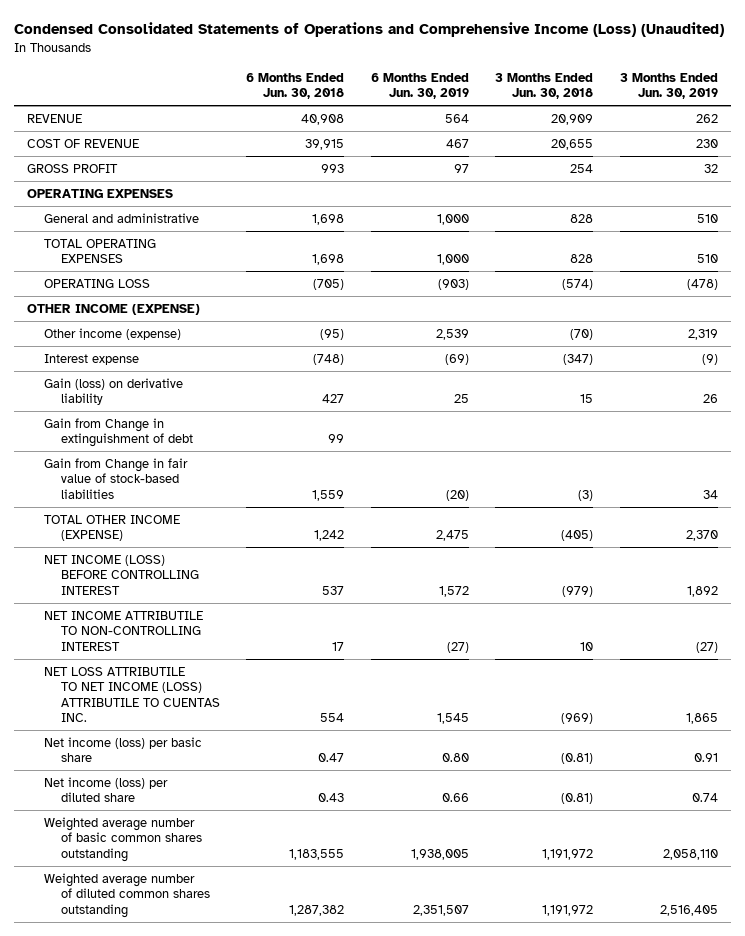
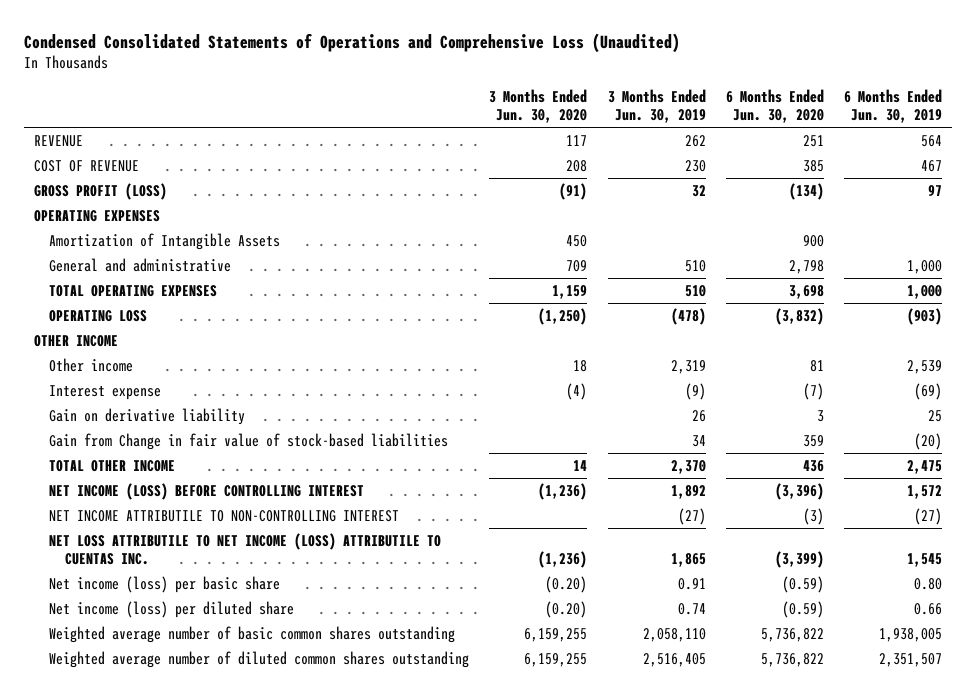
- Condensed Consolidated Statements of Operations and Comprehensive Income (Loss) (Unaudited)
+ Condensed Consolidated Statements of Operations and Comprehensive Loss (Unaudited)
- | 6 Months Ended Jun. 30, 2018 | 6 Months Ended Jun. 30, 2019 | 3 Months Ended Jun. 30, 2018 | 3 Months Ended Jun. 30, 2019
+ | 3 Months Ended Jun. 30, 2020 | 3 Months Ended Jun. 30, 2019 | 6 Months Ended Jun. 30, 2020 | 6 Months Ended Jun. 30, 2019
- GROSS PROFIT | 993 | 97 | 254 | 32
+ GROSS PROFIT (LOSS) | (91) | 32 | (134) | 97
+ Amortization of Intangible Assets | 450 | | 900 |
- OTHER INCOME (EXPENSE)
- Other income (expense) | (95) | 2,539 | (70) | 2,319
+ OTHER INCOME
+ Other income | 18 | 2,319 | 81 | 2,539
- Gain (loss) on derivative liability | 427 | 25 | 15 | 26
- Gain from Change in extinguishment of debt | 99 | | |
+ Gain on derivative liability | | 26 | 3 | 25
- TOTAL OTHER INCOME (EXPENSE) | 1,242 | 2,475 | (405) | 2,370
+ TOTAL OTHER INCOME | 14 | 2,370 | 436 | 2,475

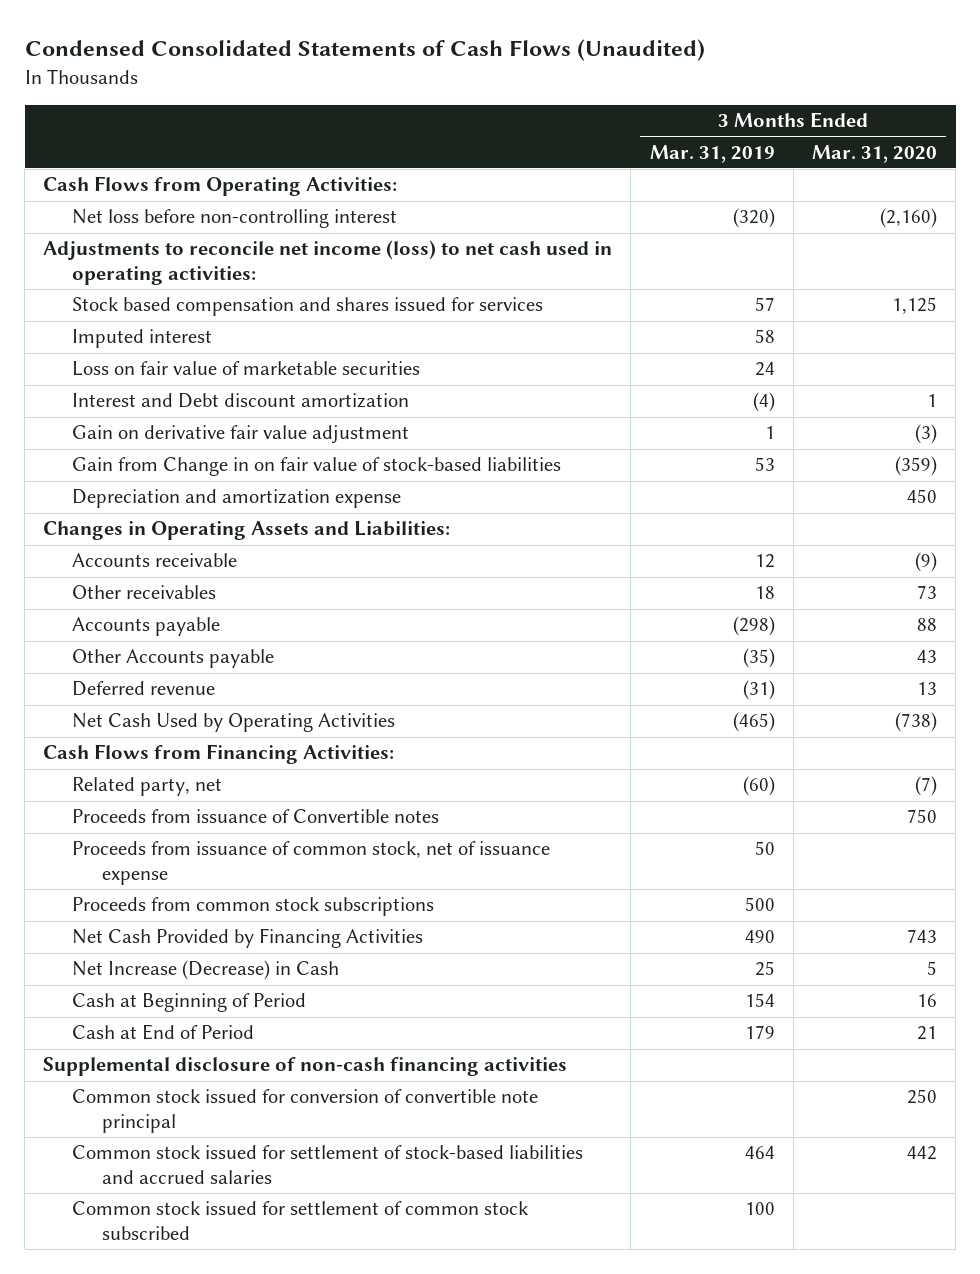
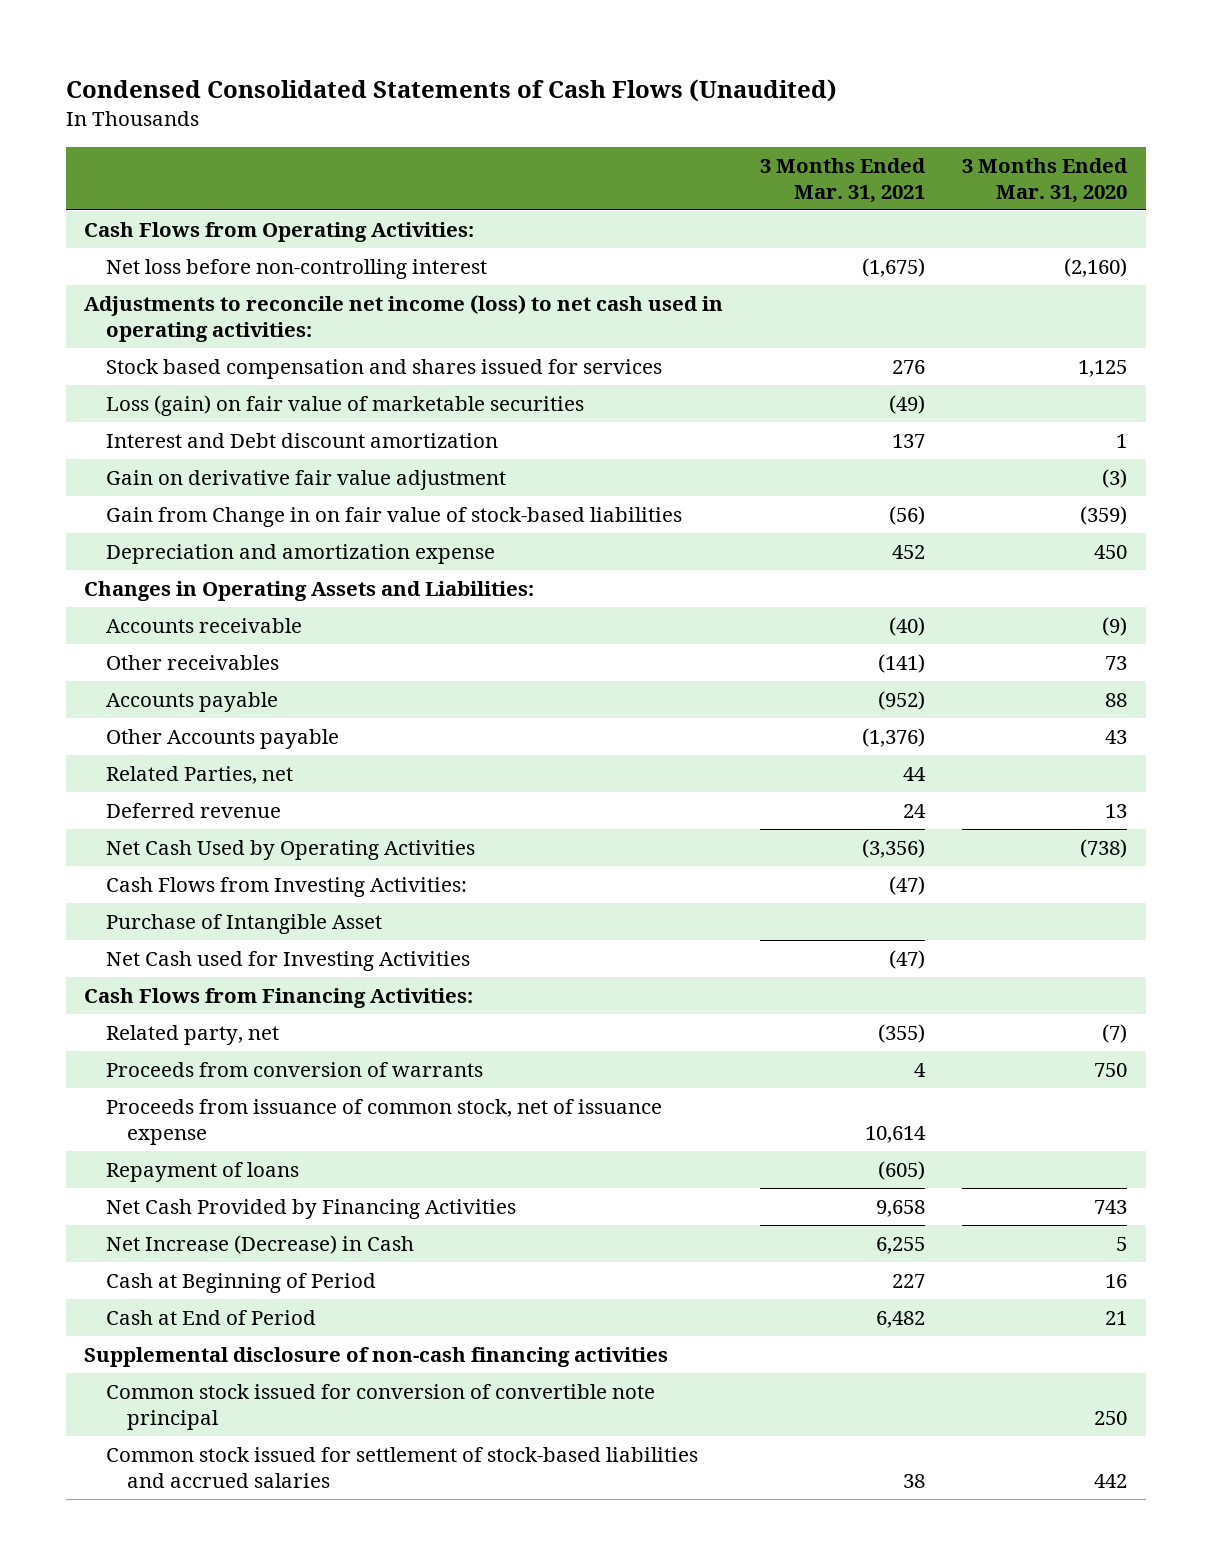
- | 3 Months Ended Mar. 31, 2019 | 3 Months Ended Mar. 31, 2020
+ | 3 Months Ended Mar. 31, 2021 | 3 Months Ended Mar. 31, 2020
- Imputed interest | 58 |
- Loss on fair value of marketable securities | 24 |
+ Loss (gain) on fair value of marketable securities | (49) |
+ Related Parties, net | 44 |
+ Cash Flows from Investing Activities: | (47) |
+ Purchase of Intangible Asset
+ Net Cash used for Investing Activities | (47) |
- Proceeds from issuance of Convertible notes | | 750
+ Proceeds from conversion of warrants | 4 | 750
- Proceeds from common stock subscriptions | 500 |
+ Repayment of loans | (605) |
- Common stock issued for settlement of common stock subscribed | 100 |

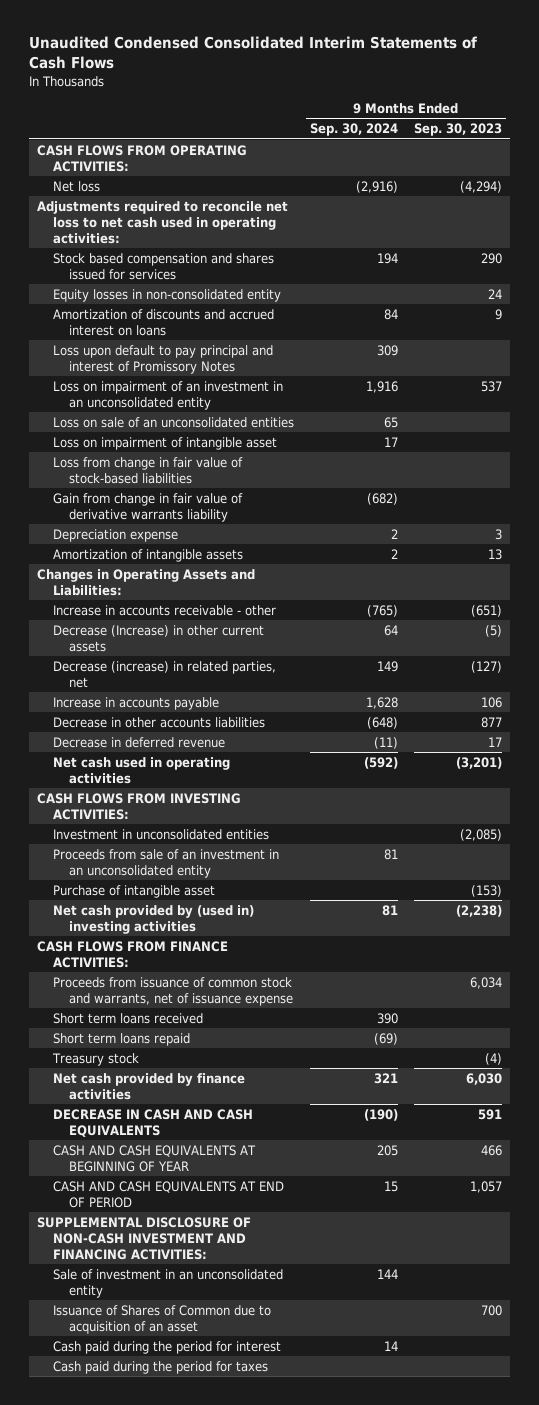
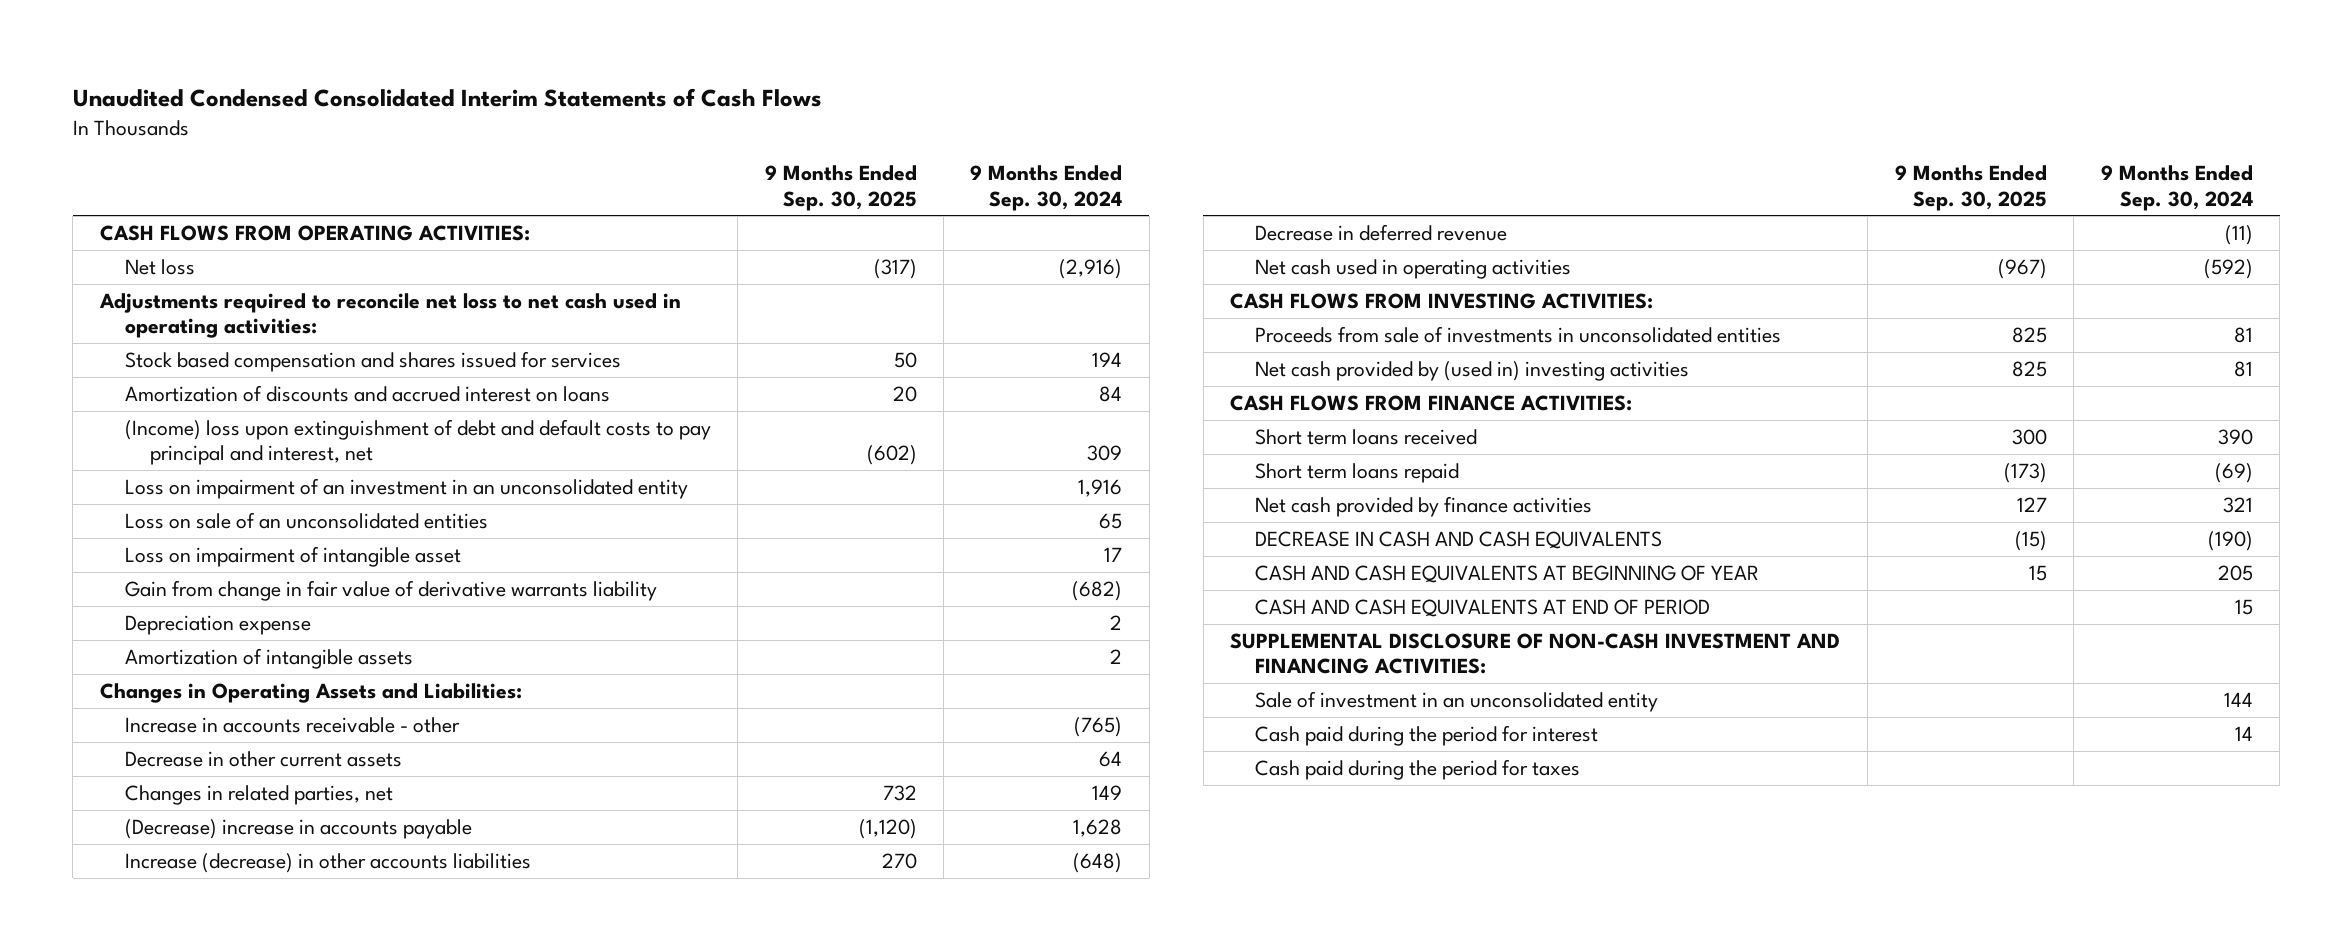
- | 9 Months Ended Sep. 30, 2024 | 9 Months Ended Sep. 30, 2023
+ | 9 Months Ended Sep. 30, 2025 | 9 Months Ended Sep. 30, 2024
- Equity losses in non-consolidated entity | | 24
- Loss upon default to pay principal and interest of Promissory Notes | 309 |
+ (Income) loss upon extinguishment of debt and default costs to pay principal and interest, net | (602) | 309
- Loss from change in fair value of stock-based liabilities
- Decrease (Increase) in other current assets | 64 | (5)
- Decrease (increase) in related parties, net | 149 | (127)
- Increase in accounts payable | 1,628 | 106
- Decrease in other accounts liabilities | (648) | 877
+ Decrease in other current assets | | 64
+ Changes in related parties, net | 732 | 149
+ (Decrease) increase in accounts payable | (1,120) | 1,628
+ Increase (decrease) in other accounts liabilities | 270 | (648)
- Investment in unconsolidated entities | | (2,085)
- Proceeds from sale of an investment in an unconsolidated entity | 81 |
- Purchase of intangible asset | | (153)
+ Proceeds from sale of investments in unconsolidated entities | 825 | 81
- Proceeds from issuance of common stock and warrants, net of issuance expense | | 6,034
- Treasury stock | | (4)
- Issuance of Shares of Common due to acquisition of an asset | | 700

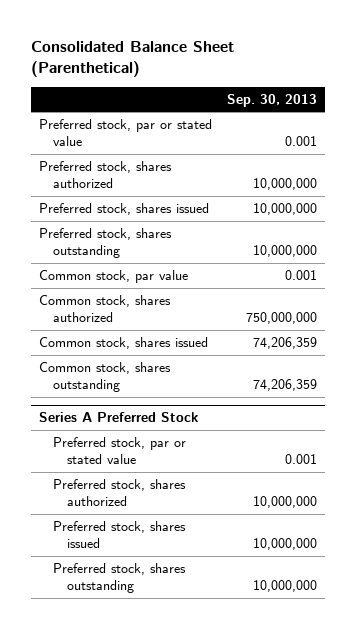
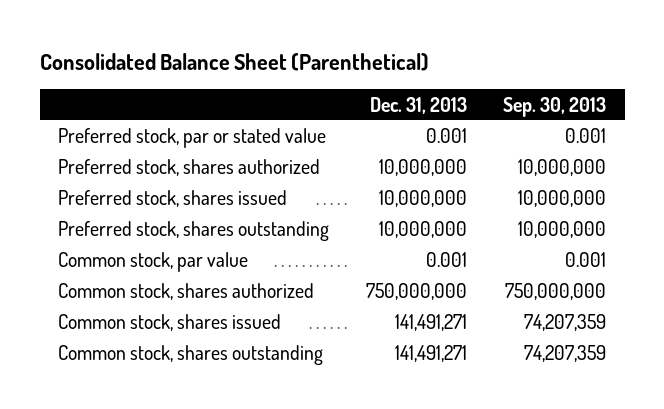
- | Sep. 30, 2013
+ | Dec. 31, 2013 | Sep. 30, 2013
- Common stock, shares issued | 74,206,359
- Common stock, shares outstanding | 74,206,359
- Series A Preferred Stock
- Preferred stock, par or stated value | 0.001
- Preferred stock, shares authorized | 10,000,000
- Preferred stock, shares issued | 10,000,000
- Preferred stock, shares outstanding | 10,000,000
+ Common stock, shares issued | 141,491,271 | 74,207,359
+ Common stock, shares outstanding | 141,491,271 | 74,207,359

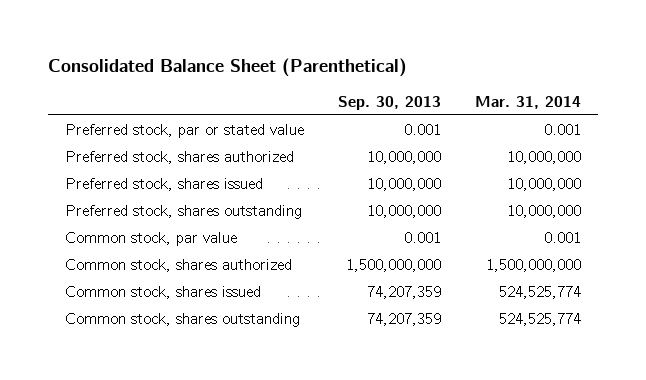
- | Dec. 31, 2013 | Sep. 30, 2013
+ | Sep. 30, 2013 | Mar. 31, 2014
- Common stock, shares authorized | 750,000,000 | 750,000,000
+ Common stock, shares authorized | 1,500,000,000 | 1,500,000,000

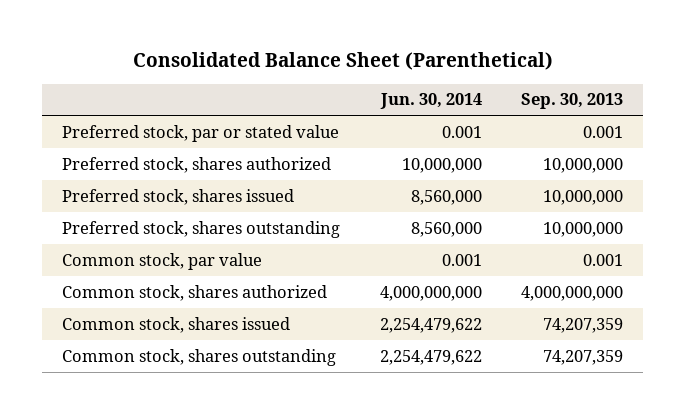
- | Sep. 30, 2013 | Mar. 31, 2014
+ | Jun. 30, 2014 | Sep. 30, 2013
- Common stock, shares authorized | 1,500,000,000 | 1,500,000,000
+ Common stock, shares authorized | 4,000,000,000 | 4,000,000,000

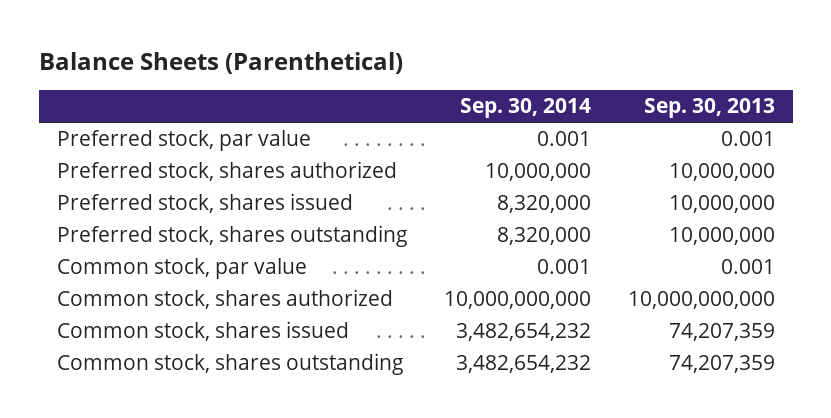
- Consolidated Balance Sheet (Parenthetical)
+ Balance Sheets (Parenthetical)
- | Jun. 30, 2014 | Sep. 30, 2013
+ | Sep. 30, 2014 | Sep. 30, 2013
- Preferred stock, par or stated value | 0.001 | 0.001
+ Preferred stock, par value | 0.001 | 0.001
- Common stock, shares authorized | 4,000,000,000 | 4,000,000,000
+ Common stock, shares authorized | 10,000,000,000 | 10,000,000,000

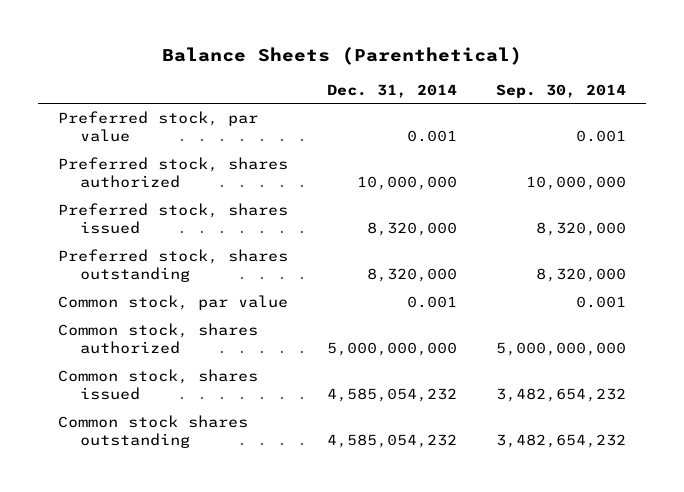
- | Sep. 30, 2014 | Sep. 30, 2013
+ | Dec. 31, 2014 | Sep. 30, 2014
- Common stock, shares authorized | 10,000,000,000 | 10,000,000,000
+ Common stock, shares authorized | 5,000,000,000 | 5,000,000,000
- Common stock, shares outstanding | 3,482,654,232 | 74,207,359
+ Common stock shares outstanding | 4,585,054,232 | 3,482,654,232

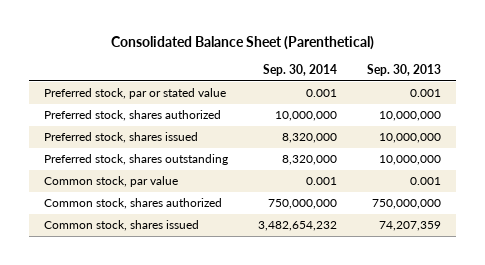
- Balance Sheets (Parenthetical)
+ Consolidated Balance Sheet (Parenthetical)
- | Dec. 31, 2014 | Sep. 30, 2014
+ | Sep. 30, 2014 | Sep. 30, 2013
- Preferred stock, par value | 0.001 | 0.001
+ Preferred stock, par or stated value | 0.001 | 0.001
- Common stock, shares authorized | 5,000,000,000 | 5,000,000,000
+ Common stock, shares authorized | 750,000,000 | 750,000,000
- Common stock shares outstanding | 4,585,054,232 | 3,482,654,232

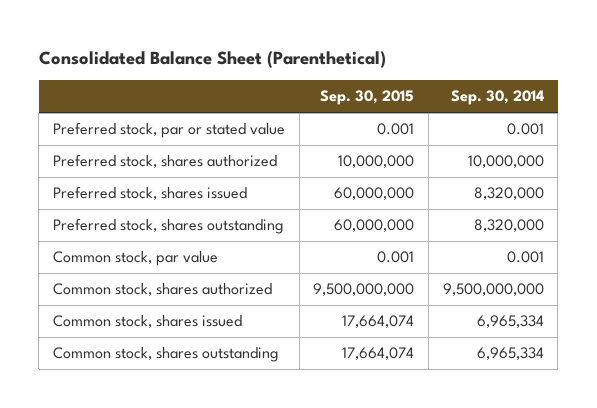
- | Sep. 30, 2014 | Sep. 30, 2013
+ | Sep. 30, 2015 | Sep. 30, 2014
- Common stock, shares authorized | 750,000,000 | 750,000,000
- Common stock, shares issued | 3,482,654,232 | 74,207,359
+ Common stock, shares authorized | 9,500,000,000 | 9,500,000,000
+ Common stock, shares issued | 17,664,074 | 6,965,334
+ Common stock, shares outstanding | 17,664,074 | 6,965,334

